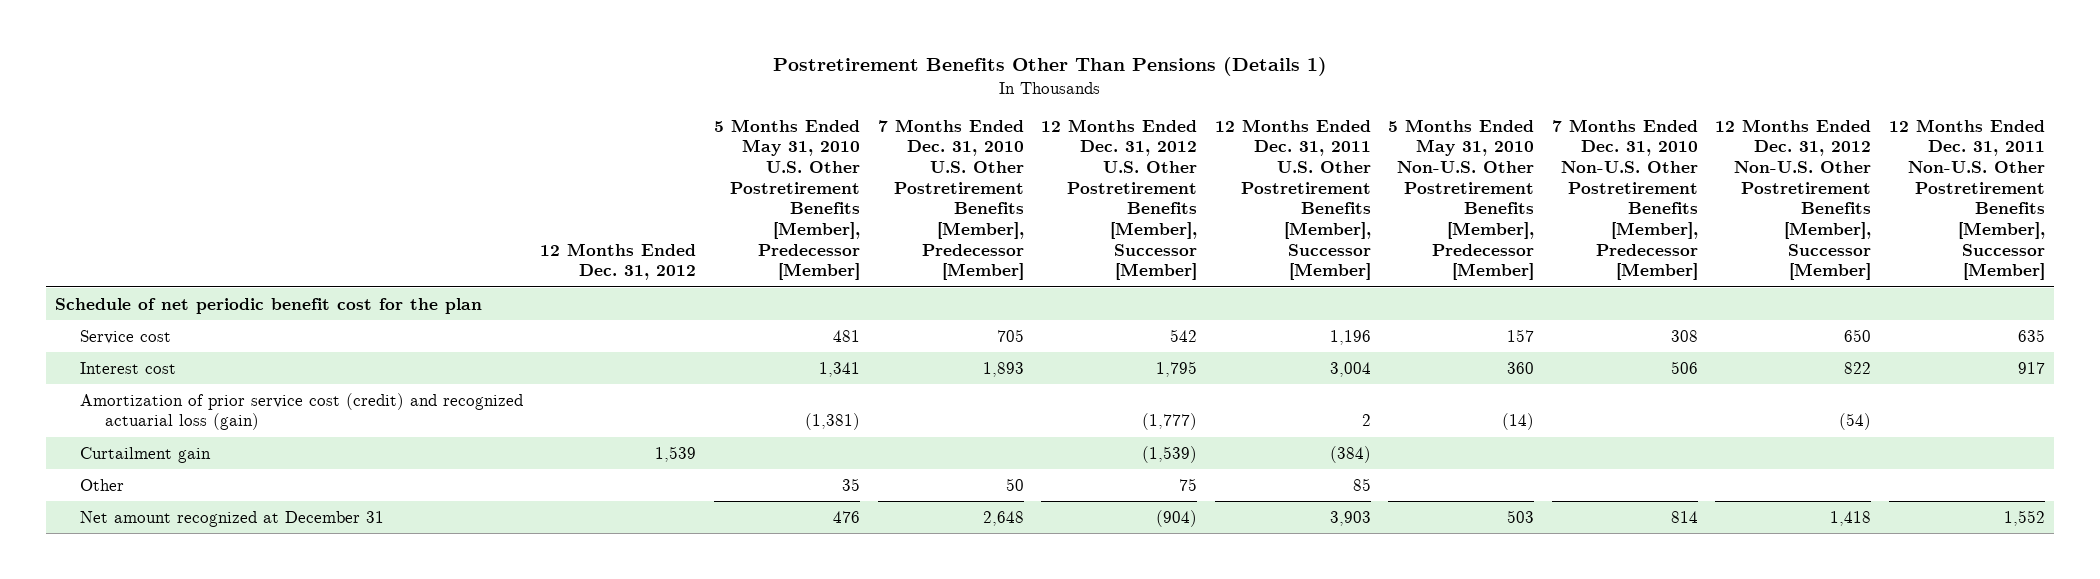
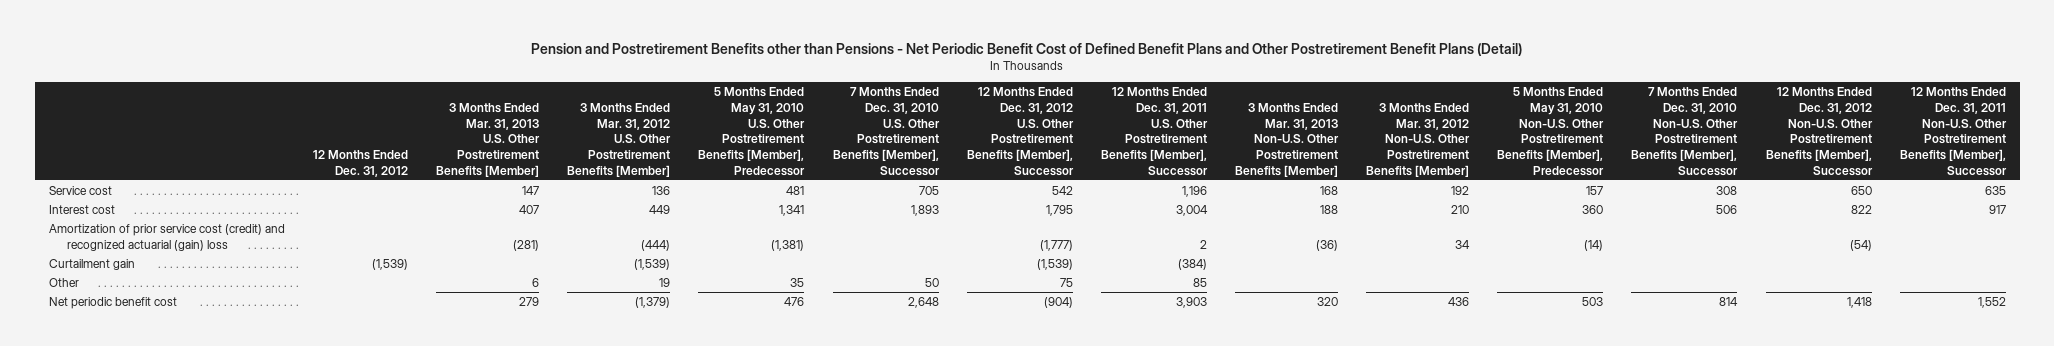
- Postretirement Benefits Other Than Pensions (Details 1)
+ Pension and Postretirement Benefits other than Pensions - Net Periodic Benefit Cost of Defined Benefit Plans and Other Postretirement Benefit Plans (Detail)
- | 12 Months Ended Dec. 31, 2012 | 5 Months Ended May 31, 2010 U.S. Other Postretirement Benefits [Member], Predecessor [Member] | 7 Months Ended Dec. 31, 2010 U.S. Other Postretirement Benefits [Member], Predecessor [Member] | 12 Months Ended Dec. 31, 2012 U.S. Other Postretirement Benefits [Member], Successor [Member] | 12 Months Ended Dec. 31, 2011 U.S. Other Postretirement Benefits [Member], Successor [Member] | 5 Months Ended May 31, 2010 Non-U.S. Other Postretirement Benefits [Member], Predecessor [Member] | 7 Months Ended Dec. 31, 2010 Non-U.S. Other Postretirement Benefits [Member], Predecessor [Member] | 12 Months Ended Dec. 31, 2012 Non-U.S. Other Postretirement Benefits [Member], Successor [Member] | 12 Months Ended Dec. 31, 2011 Non-U.S. Other Postretirement Benefits [Member], Successor [Member]
+ | 12 Months Ended Dec. 31, 2012 | 3 Months Ended Mar. 31, 2013 U.S. Other Postretirement Benefits [Member] | 3 Months Ended Mar. 31, 2012 U.S. Other Postretirement Benefits [Member] | 5 Months Ended May 31, 2010 U.S. Other Postretirement Benefits [Member], Predecessor | 7 Months Ended Dec. 31, 2010 U.S. Other Postretirement Benefits [Member], Successor | 12 Months Ended Dec. 31, 2012 U.S. Other Postretirement Benefits [Member], Successor | 12 Months Ended Dec. 31, 2011 U.S. Other Postretirement Benefits [Member], Successor | 3 Months Ended Mar. 31, 2013 Non-U.S. Other Postretirement Benefits [Member] | 3 Months Ended Mar. 31, 2012 Non-U.S. Other Postretirement Benefits [Member] | 5 Months Ended May 31, 2010 Non-U.S. Other Postretirement Benefits [Member], Predecessor | 7 Months Ended Dec. 31, 2010 Non-U.S. Other Postretirement Benefits [Member], Successor | 12 Months Ended Dec. 31, 2012 Non-U.S. Other Postretirement Benefits [Member], Successor | 12 Months Ended Dec. 31, 2011 Non-U.S. Other Postretirement Benefits [Member], Successor
- Schedule of net periodic benefit cost for the plan
- Amortization of prior service cost (credit) and recognized actuarial loss (gain) | | (1,381) | | (1,777) | 2 | (14) | | (54) |
- Curtailment gain | 1,539 | | | (1,539) | (384) | | | |
+ Amortization of prior service cost (credit) and recognized actuarial (gain) loss | | (281) | (444) | (1,381) | | (1,777) | 2 | (36) | 34 | (14) | | (54) |
+ Curtailment gain | (1,539) | | (1,539) | | | (1,539) | (384) | | | | | |
- Net amount recognized at December 31 | | 476 | 2,648 | (904) | 3,903 | 503 | 814 | 1,418 | 1,552
+ Net periodic benefit cost | | 279 | (1,379) | 476 | 2,648 | (904) | 3,903 | 320 | 436 | 503 | 814 | 1,418 | 1,552

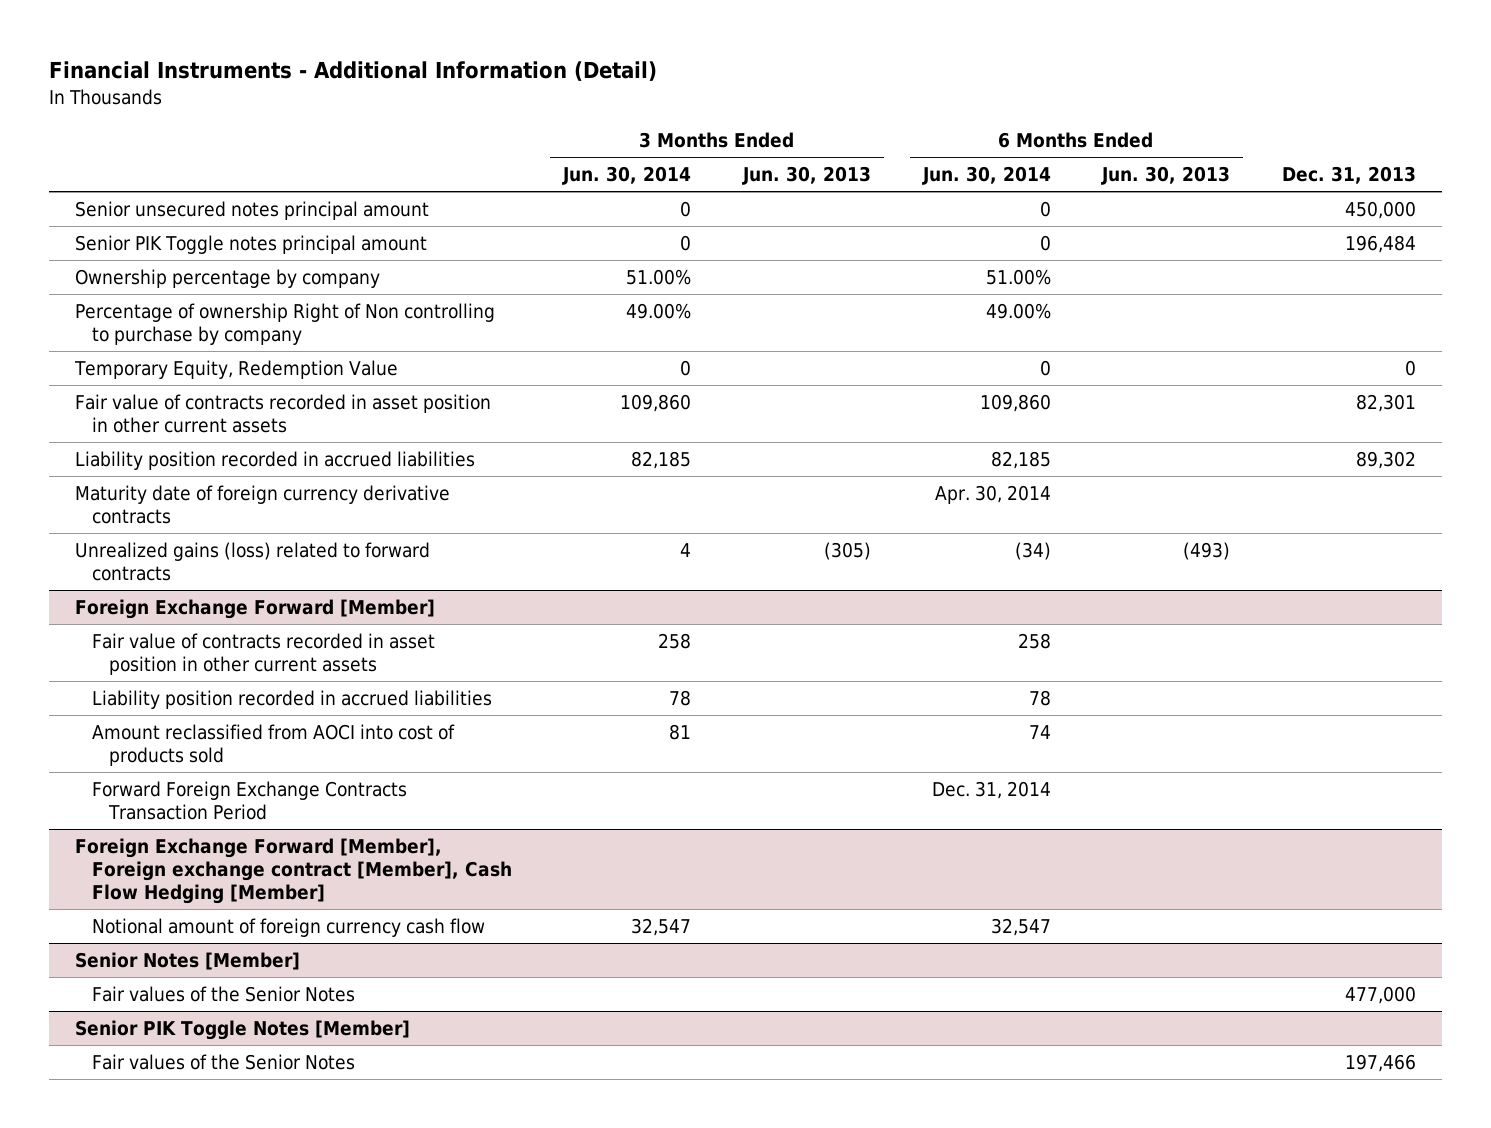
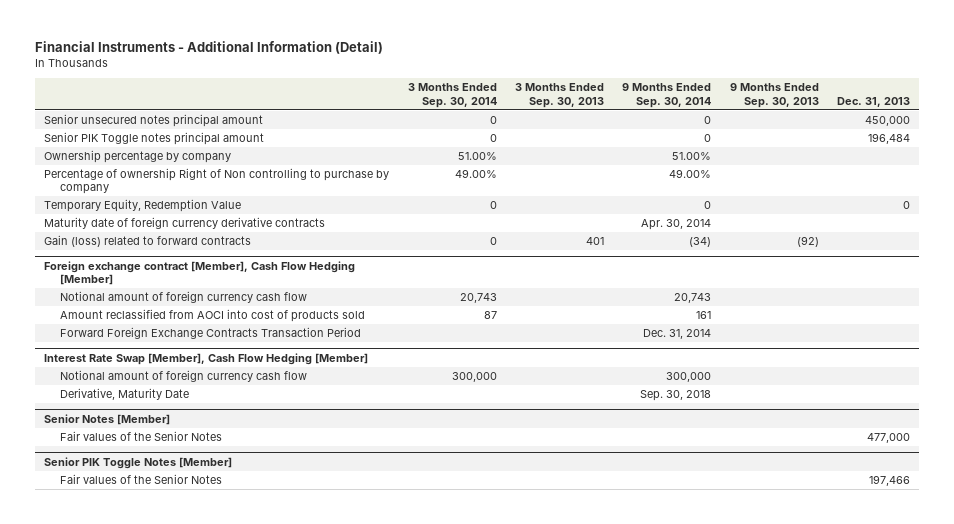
- | 3 Months Ended Jun. 30, 2014 | 3 Months Ended Jun. 30, 2013 | 6 Months Ended Jun. 30, 2014 | 6 Months Ended Jun. 30, 2013 | Dec. 31, 2013
+ | 3 Months Ended Sep. 30, 2014 | 3 Months Ended Sep. 30, 2013 | 9 Months Ended Sep. 30, 2014 | 9 Months Ended Sep. 30, 2013 | Dec. 31, 2013
- Fair value of contracts recorded in asset position in other current assets | 109,860 | | 109,860 | | 82,301
- Liability position recorded in accrued liabilities | 82,185 | | 82,185 | | 89,302
- Unrealized gains (loss) related to forward contracts | 4 | (305) | (34) | (493) |
- Foreign Exchange Forward [Member]
- Fair value of contracts recorded in asset position in other current assets | 258 | | 258 | |
- Liability position recorded in accrued liabilities | 78 | | 78 | |
- Amount reclassified from AOCI into cost of products sold | 81 | | 74 | |
- Forward Foreign Exchange Contracts Transaction Period | | | Dec. 31, 2014 | |
- Foreign Exchange Forward [Member], Foreign exchange contract [Member], Cash Flow Hedging [Member]
+ Gain (loss) related to forward contracts | 0 | 401 | (34) | (92) |
+ Foreign exchange contract [Member], Cash Flow Hedging [Member]
+ Amount reclassified from AOCI into cost of products sold | 87 | | 161 | |
+ Forward Foreign Exchange Contracts Transaction Period | | | Dec. 31, 2014 | |
+ Interest Rate Swap [Member], Cash Flow Hedging [Member]
+ Notional amount of foreign currency cash flow | 300,000 | | 300,000 | |
+ Derivative, Maturity Date | | | Sep. 30, 2018 | |

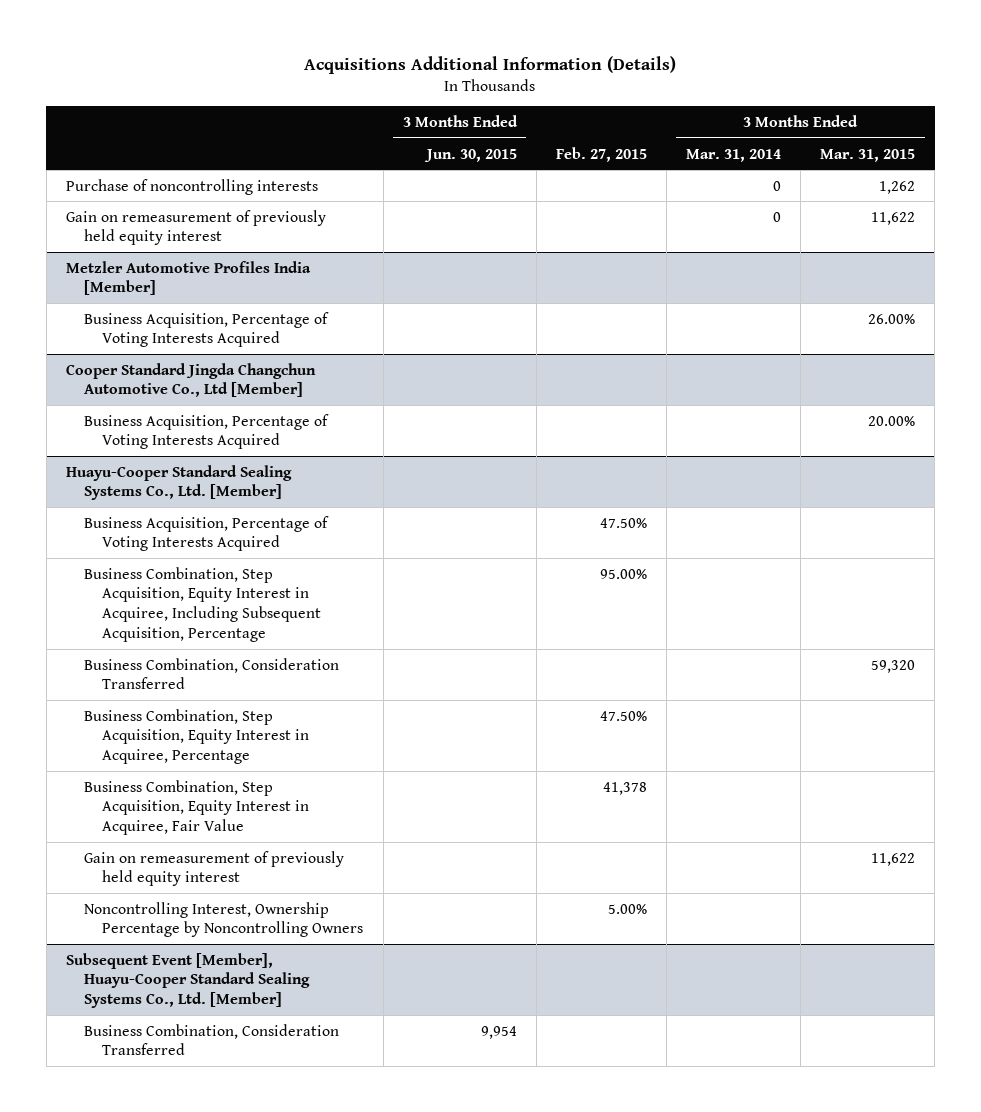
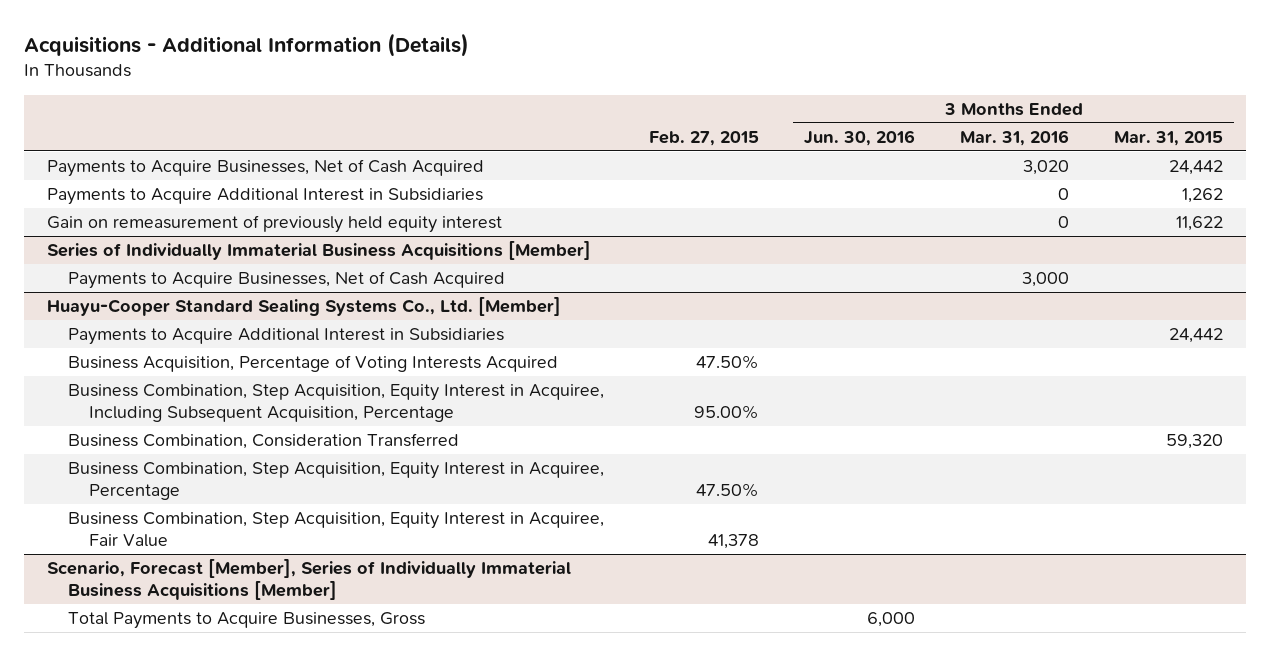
- Acquisitions Additional Information (Details)
+ Acquisitions - Additional Information (Details)
- | 3 Months Ended Jun. 30, 2015 | Feb. 27, 2015 | 3 Months Ended Mar. 31, 2014 | 3 Months Ended Mar. 31, 2015
+ | Feb. 27, 2015 | 3 Months Ended Jun. 30, 2016 | 3 Months Ended Mar. 31, 2016 | 3 Months Ended Mar. 31, 2015
- Purchase of noncontrolling interests | | | 0 | 1,262
+ Payments to Acquire Businesses, Net of Cash Acquired | | | 3,020 | 24,442
+ Payments to Acquire Additional Interest in Subsidiaries | | | 0 | 1,262
- Metzler Automotive Profiles India [Member]
- Business Acquisition, Percentage of Voting Interests Acquired | | | | 26.00%
- Cooper Standard Jingda Changchun Automotive Co., Ltd [Member]
- Business Acquisition, Percentage of Voting Interests Acquired | | | | 20.00%
+ Series of Individually Immaterial Business Acquisitions [Member]
+ Payments to Acquire Businesses, Net of Cash Acquired | | | 3,000 |
@ Huayu-Cooper Standard Sealing Systems Co., Ltd. [Member]
+ Payments to Acquire Additional Interest in Subsidiaries | | | | 24,442
- Gain on remeasurement of previously held equity interest | | | | 11,622
- Noncontrolling Interest, Ownership Percentage by Noncontrolling Owners | | 5.00% | |
- Subsequent Event [Member], Huayu-Cooper Standard Sealing Systems Co., Ltd. [Member]
- Business Combination, Consideration Transferred | 9,954 | | |
+ Scenario, Forecast [Member], Series of Individually Immaterial Business Acquisitions [Member]
+ Total Payments to Acquire Businesses, Gross | | 6,000 | |

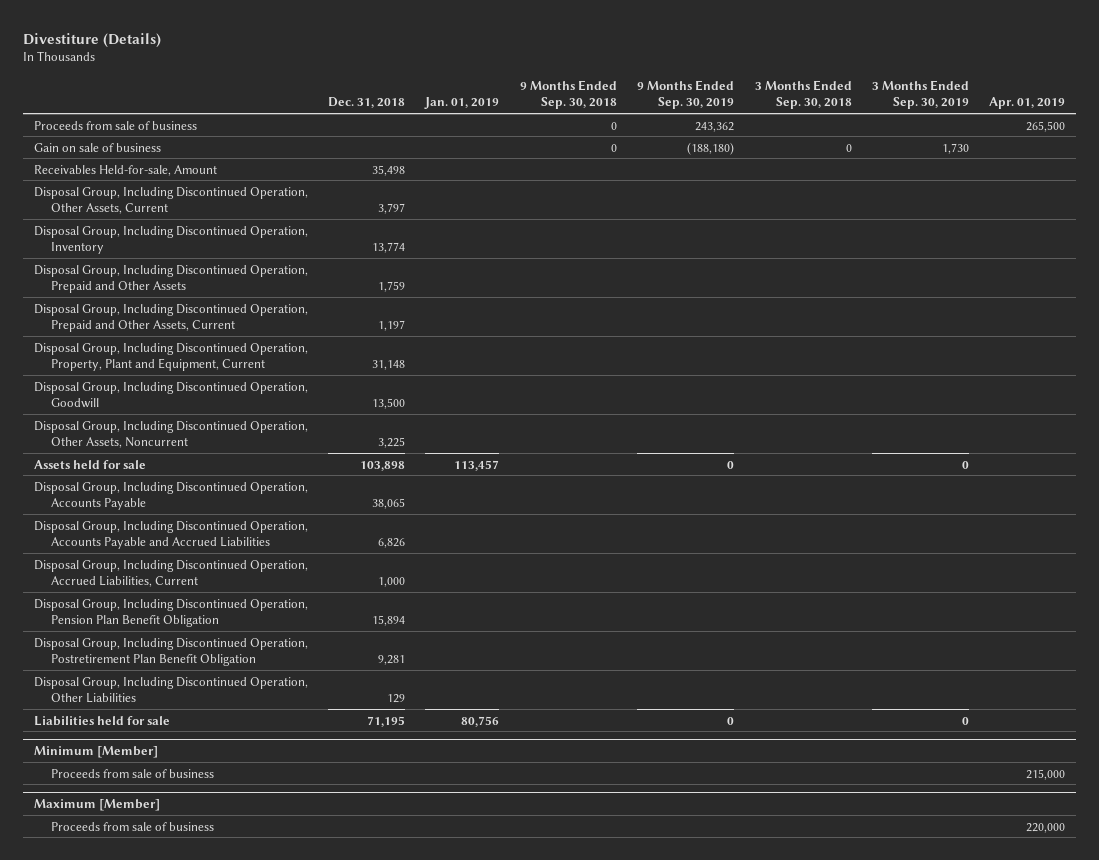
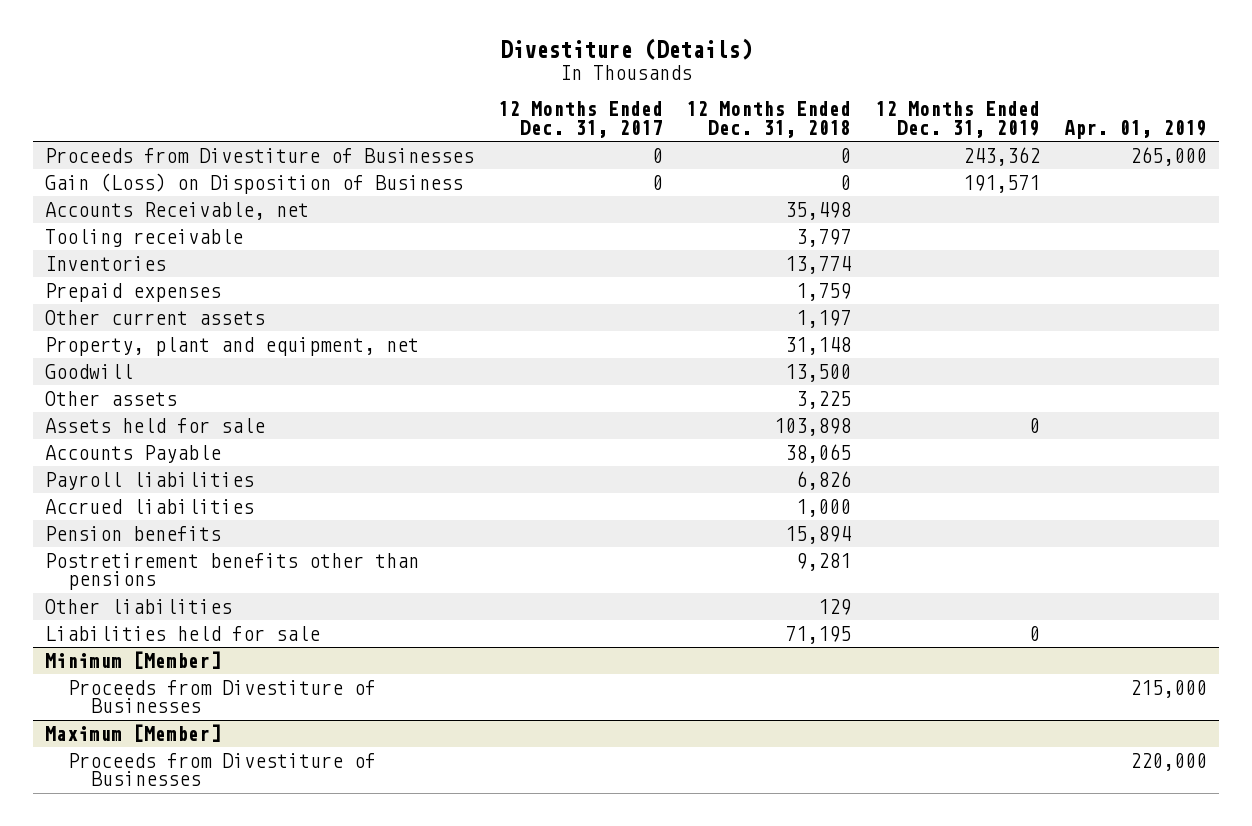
- | Dec. 31, 2018 | Jan. 01, 2019 | 9 Months Ended Sep. 30, 2018 | 9 Months Ended Sep. 30, 2019 | 3 Months Ended Sep. 30, 2018 | 3 Months Ended Sep. 30, 2019 | Apr. 01, 2019
+ | 12 Months Ended Dec. 31, 2017 | 12 Months Ended Dec. 31, 2018 | 12 Months Ended Dec. 31, 2019 | Apr. 01, 2019
- Proceeds from sale of business | | | 0 | 243,362 | | | 265,500
- Gain on sale of business | | | 0 | (188,180) | 0 | 1,730 |
- Receivables Held-for-sale, Amount | 35,498 | | | | | |
- Disposal Group, Including Discontinued Operation, Other Assets, Current | 3,797 | | | | | |
- Disposal Group, Including Discontinued Operation, Inventory | 13,774 | | | | | |
- Disposal Group, Including Discontinued Operation, Prepaid and Other Assets | 1,759 | | | | | |
- Disposal Group, Including Discontinued Operation, Prepaid and Other Assets, Current | 1,197 | | | | | |
- Disposal Group, Including Discontinued Operation, Property, Plant and Equipment, Current | 31,148 | | | | | |
- Disposal Group, Including Discontinued Operation, Goodwill | 13,500 | | | | | |
- Disposal Group, Including Discontinued Operation, Other Assets, Noncurrent | 3,225 | | | | | |
+ Proceeds from Divestiture of Businesses | 0 | 0 | 243,362 | 265,000
+ Gain (Loss) on Disposition of Business | 0 | 0 | 191,571 |
+ Accounts Receivable, net | | 35,498 | |
+ Tooling receivable | | 3,797 | |
+ Inventories | | 13,774 | |
+ Prepaid expenses | | 1,759 | |
+ Other current assets | | 1,197 | |
+ Property, plant and equipment, net | | 31,148 | |
+ Goodwill | | 13,500 | |
+ Other assets | | 3,225 | |
- Disposal Group, Including Discontinued Operation, Accounts Payable | 38,065 | | | | | |
- Disposal Group, Including Discontinued Operation, Accounts Payable and Accrued Liabilities | 6,826 | | | | | |
- Disposal Group, Including Discontinued Operation, Accrued Liabilities, Current | 1,000 | | | | | |
- Disposal Group, Including Discontinued Operation, Pension Plan Benefit Obligation | 15,894 | | | | | |
- Disposal Group, Including Discontinued Operation, Postretirement Plan Benefit Obligation | 9,281 | | | | | |
- Disposal Group, Including Discontinued Operation, Other Liabilities | 129 | | | | | |
+ Accounts Payable | | 38,065 | |
+ Payroll liabilities | | 6,826 | |
+ Accrued liabilities | | 1,000 | |
+ Pension benefits | | 15,894 | |
+ Postretirement benefits other than pensions | | 9,281 | |
+ Other liabilities | | 129 | |
@ Minimum [Member]
- Proceeds from sale of business | | | | | | | 215,000
+ Proceeds from Divestiture of Businesses | | | | 215,000
@ Maximum [Member]
- Proceeds from sale of business | | | | | | | 220,000
+ Proceeds from Divestiture of Businesses | | | | 220,000

